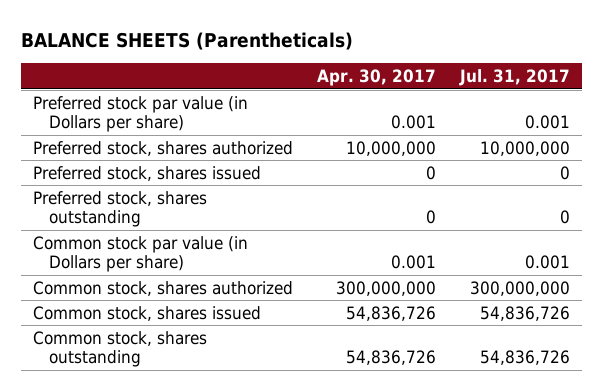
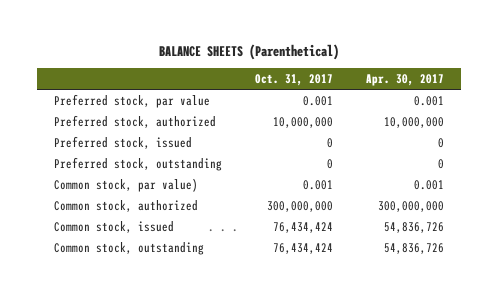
- BALANCE SHEETS (Parentheticals)
+ BALANCE SHEETS (Parenthetical)
- | Apr. 30, 2017 | Jul. 31, 2017
+ | Oct. 31, 2017 | Apr. 30, 2017
- Preferred stock par value (in Dollars per share) | 0.001 | 0.001
- Preferred stock, shares authorized | 10,000,000 | 10,000,000
- Preferred stock, shares issued | 0 | 0
- Preferred stock, shares outstanding | 0 | 0
- Common stock par value (in Dollars per share) | 0.001 | 0.001
- Common stock, shares authorized | 300,000,000 | 300,000,000
- Common stock, shares issued | 54,836,726 | 54,836,726
- Common stock, shares outstanding | 54,836,726 | 54,836,726
+ Preferred stock, par value | 0.001 | 0.001
+ Preferred stock, authorized | 10,000,000 | 10,000,000
+ Preferred stock, issued | 0 | 0
+ Preferred stock, outstanding | 0 | 0
+ Common stock, par value) | 0.001 | 0.001
+ Common stock, authorized | 300,000,000 | 300,000,000
+ Common stock, issued | 76,434,424 | 54,836,726
+ Common stock, outstanding | 76,434,424 | 54,836,726

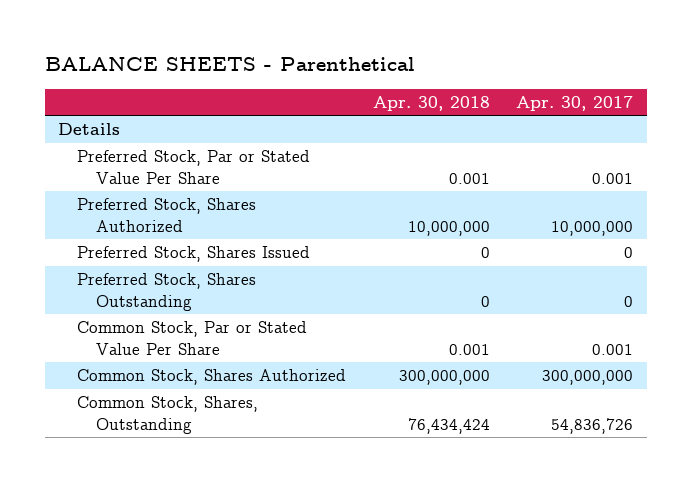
- BALANCE SHEETS (Parenthetical)
+ BALANCE SHEETS - Parenthetical
- | Oct. 31, 2017 | Apr. 30, 2017
+ | Apr. 30, 2018 | Apr. 30, 2017
- Preferred stock, par value | 0.001 | 0.001
- Preferred stock, authorized | 10,000,000 | 10,000,000
- Preferred stock, issued | 0 | 0
- Preferred stock, outstanding | 0 | 0
- Common stock, par value) | 0.001 | 0.001
- Common stock, authorized | 300,000,000 | 300,000,000
- Common stock, issued | 76,434,424 | 54,836,726
- Common stock, outstanding | 76,434,424 | 54,836,726
+ Details
+ Preferred Stock, Par or Stated Value Per Share | 0.001 | 0.001
+ Preferred Stock, Shares Authorized | 10,000,000 | 10,000,000
+ Preferred Stock, Shares Issued | 0 | 0
+ Preferred Stock, Shares Outstanding | 0 | 0
+ Common Stock, Par or Stated Value Per Share | 0.001 | 0.001
+ Common Stock, Shares Authorized | 300,000,000 | 300,000,000
+ Common Stock, Shares, Outstanding | 76,434,424 | 54,836,726

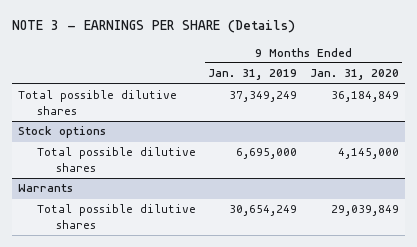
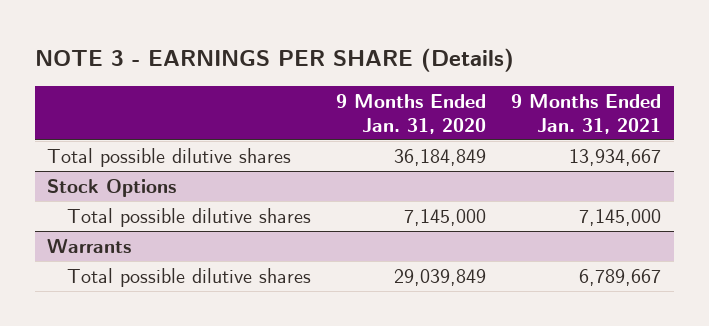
- | 9 Months Ended Jan. 31, 2019 | 9 Months Ended Jan. 31, 2020
+ | 9 Months Ended Jan. 31, 2020 | 9 Months Ended Jan. 31, 2021
- Stock options
- Total possible dilutive shares | 6,695,000 | 4,145,000
+ Stock Options
+ Total possible dilutive shares | 7,145,000 | 7,145,000

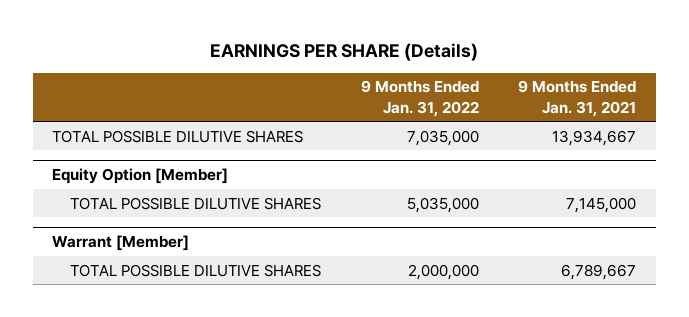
- NOTE 3 - EARNINGS PER SHARE (Details)
+ EARNINGS PER SHARE (Details)
- | 9 Months Ended Jan. 31, 2020 | 9 Months Ended Jan. 31, 2021
+ | 9 Months Ended Jan. 31, 2022 | 9 Months Ended Jan. 31, 2021
- Total possible dilutive shares | 36,184,849 | 13,934,667
- Stock Options
- Total possible dilutive shares | 7,145,000 | 7,145,000
- Warrants
- Total possible dilutive shares | 29,039,849 | 6,789,667
+ TOTAL POSSIBLE DILUTIVE SHARES | 7,035,000 | 13,934,667
+ Equity Option [Member]
+ TOTAL POSSIBLE DILUTIVE SHARES | 5,035,000 | 7,145,000
+ Warrant [Member]
+ TOTAL POSSIBLE DILUTIVE SHARES | 2,000,000 | 6,789,667

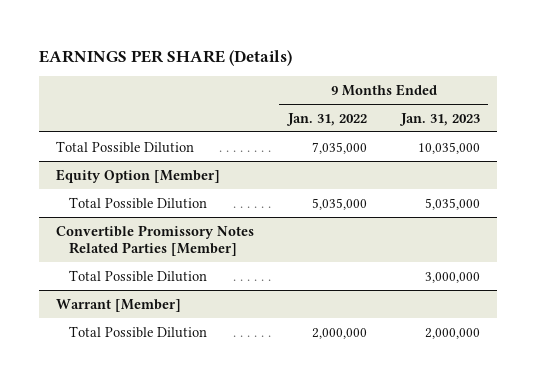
- | 9 Months Ended Jan. 31, 2022 | 9 Months Ended Jan. 31, 2021
+ | 9 Months Ended Jan. 31, 2022 | 9 Months Ended Jan. 31, 2023
- TOTAL POSSIBLE DILUTIVE SHARES | 7,035,000 | 13,934,667
+ Total Possible Dilution | 7,035,000 | 10,035,000
@ Equity Option [Member]
- TOTAL POSSIBLE DILUTIVE SHARES | 5,035,000 | 7,145,000
+ Total Possible Dilution | 5,035,000 | 5,035,000
+ Convertible Promissory Notes Related Parties [Member]
+ Total Possible Dilution | | 3,000,000
@ Warrant [Member]
- TOTAL POSSIBLE DILUTIVE SHARES | 2,000,000 | 6,789,667
+ Total Possible Dilution | 2,000,000 | 2,000,000

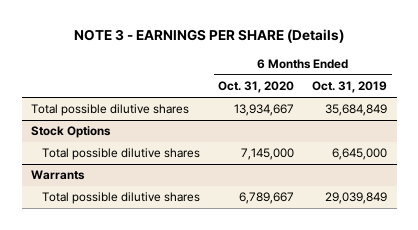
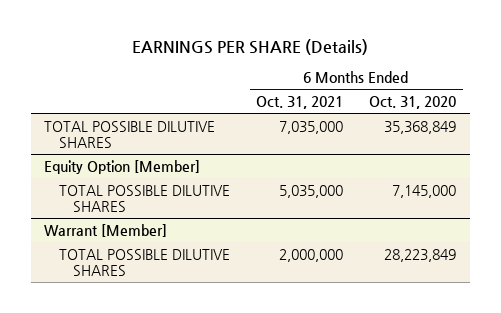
- NOTE 3 - EARNINGS PER SHARE (Details)
+ EARNINGS PER SHARE (Details)
- | 6 Months Ended Oct. 31, 2020 | 6 Months Ended Oct. 31, 2019
+ | 6 Months Ended Oct. 31, 2021 | 6 Months Ended Oct. 31, 2020
- Total possible dilutive shares | 13,934,667 | 35,684,849
- Stock Options
- Total possible dilutive shares | 7,145,000 | 6,645,000
- Warrants
- Total possible dilutive shares | 6,789,667 | 29,039,849
+ TOTAL POSSIBLE DILUTIVE SHARES | 7,035,000 | 35,368,849
+ Equity Option [Member]
+ TOTAL POSSIBLE DILUTIVE SHARES | 5,035,000 | 7,145,000
+ Warrant [Member]
+ TOTAL POSSIBLE DILUTIVE SHARES | 2,000,000 | 28,223,849

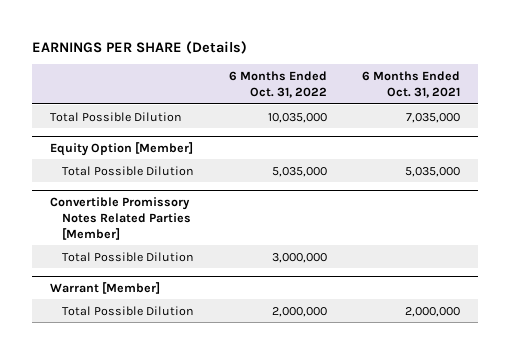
- | 6 Months Ended Oct. 31, 2021 | 6 Months Ended Oct. 31, 2020
+ | 6 Months Ended Oct. 31, 2022 | 6 Months Ended Oct. 31, 2021
- TOTAL POSSIBLE DILUTIVE SHARES | 7,035,000 | 35,368,849
+ Total Possible Dilution | 10,035,000 | 7,035,000
@ Equity Option [Member]
- TOTAL POSSIBLE DILUTIVE SHARES | 5,035,000 | 7,145,000
+ Total Possible Dilution | 5,035,000 | 5,035,000
+ Convertible Promissory Notes Related Parties [Member]
+ Total Possible Dilution | 3,000,000 |
@ Warrant [Member]
- TOTAL POSSIBLE DILUTIVE SHARES | 2,000,000 | 28,223,849
+ Total Possible Dilution | 2,000,000 | 2,000,000

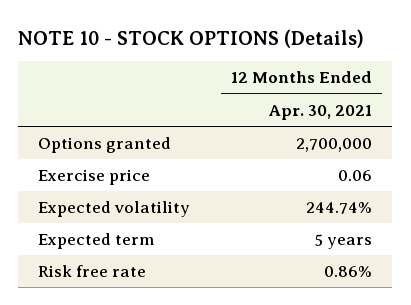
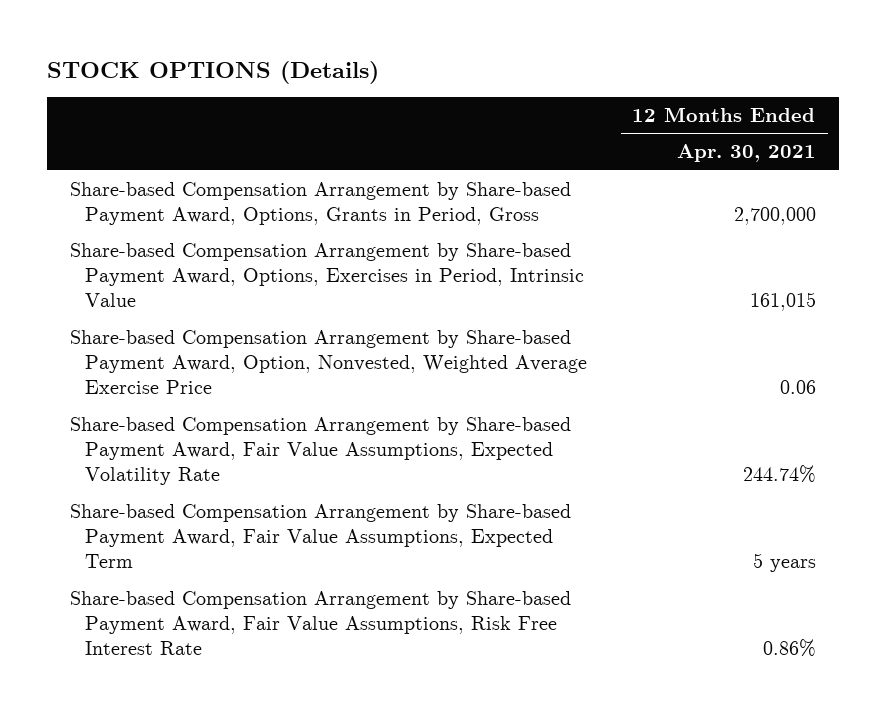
- NOTE 10 - STOCK OPTIONS (Details)
+ STOCK OPTIONS (Details)
- Options granted | 2,700,000
- Exercise price | 0.06
- Expected volatility | 244.74%
- Expected term | 5 years
- Risk free rate | 0.86%
+ Share-based Compensation Arrangement by Share-based Payment Award, Options, Grants in Period, Gross | 2,700,000
+ Share-based Compensation Arrangement by Share-based Payment Award, Options, Exercises in Period, Intrinsic Value | 161,015
+ Share-based Compensation Arrangement by Share-based Payment Award, Option, Nonvested, Weighted Average Exercise Price | 0.06
+ Share-based Compensation Arrangement by Share-based Payment Award, Fair Value Assumptions, Expected Volatility Rate | 244.74%
+ Share-based Compensation Arrangement by Share-based Payment Award, Fair Value Assumptions, Expected Term | 5 years
+ Share-based Compensation Arrangement by Share-based Payment Award, Fair Value Assumptions, Risk Free Interest Rate | 0.86%

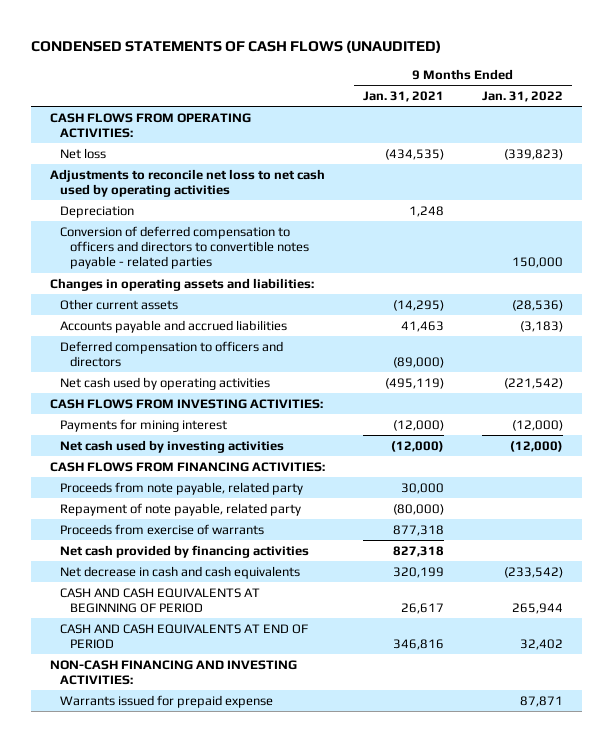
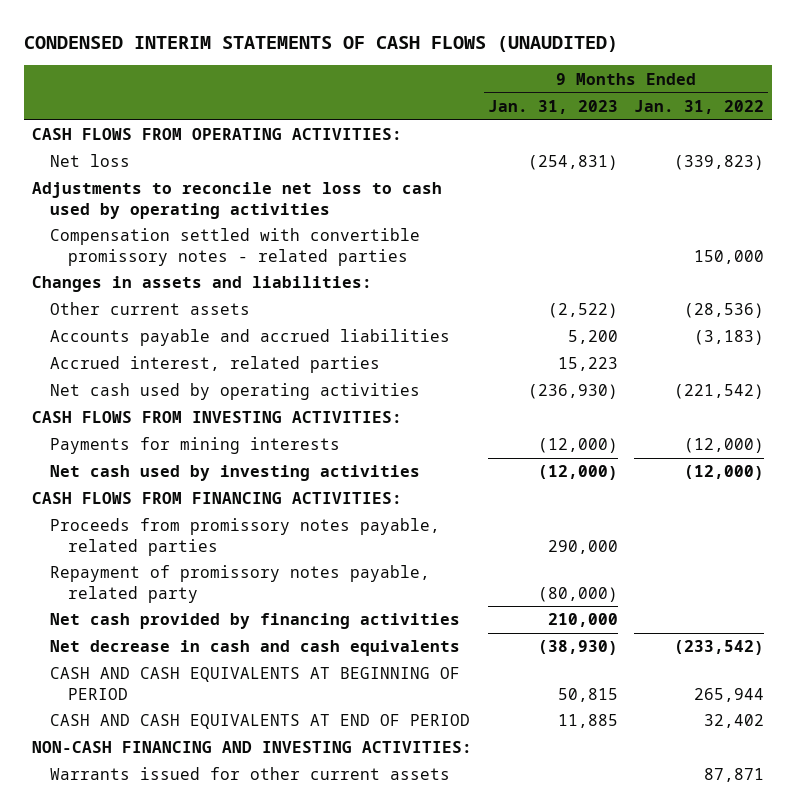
- CONDENSED STATEMENTS OF CASH FLOWS (UNAUDITED)
+ CONDENSED INTERIM STATEMENTS OF CASH FLOWS (UNAUDITED)
- | 9 Months Ended Jan. 31, 2021 | 9 Months Ended Jan. 31, 2022
+ | 9 Months Ended Jan. 31, 2023 | 9 Months Ended Jan. 31, 2022
- Adjustments to reconcile net loss to net cash used by operating activities
- Depreciation | 1,248 |
- Conversion of deferred compensation to officers and directors to convertible notes payable - related parties | | 150,000
- Changes in operating assets and liabilities:
+ Adjustments to reconcile net loss to cash used by operating activities
+ Compensation settled with convertible promissory notes - related parties | | 150,000
+ Changes in assets and liabilities:
- Deferred compensation to officers and directors | (89,000) |
+ Accrued interest, related parties | 15,223 |
- Payments for mining interest | (12,000) | (12,000)
+ Payments for mining interests | (12,000) | (12,000)
- Proceeds from note payable, related party | 30,000 |
- Repayment of note payable, related party | (80,000) |
- Proceeds from exercise of warrants | 877,318 |
+ Proceeds from promissory notes payable, related parties | 290,000 |
+ Repayment of promissory notes payable, related party | (80,000) |
- Warrants issued for prepaid expense | | 87,871
+ Warrants issued for other current assets | | 87,871

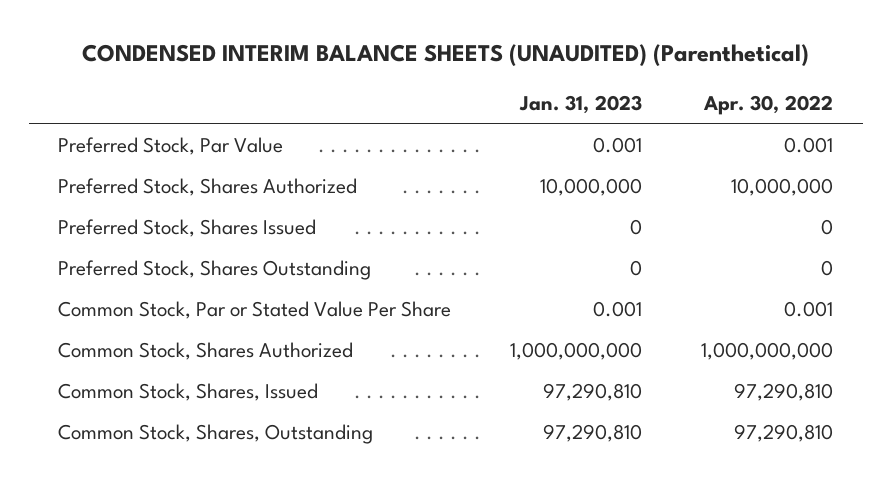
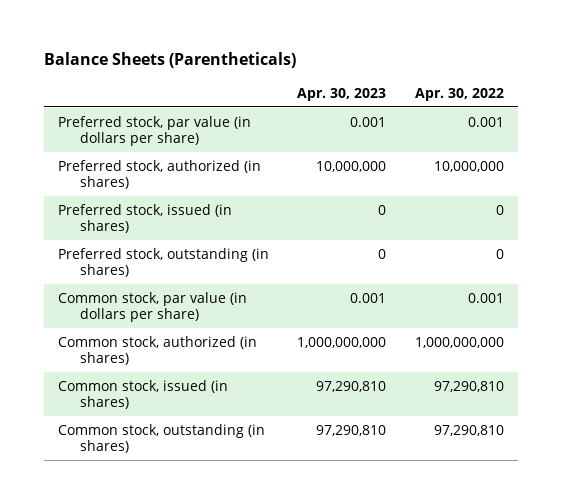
- CONDENSED INTERIM BALANCE SHEETS (UNAUDITED) (Parenthetical)
+ Balance Sheets (Parentheticals)
- | Jan. 31, 2023 | Apr. 30, 2022
+ | Apr. 30, 2023 | Apr. 30, 2022
- Preferred Stock, Par Value | 0.001 | 0.001
- Preferred Stock, Shares Authorized | 10,000,000 | 10,000,000
- Preferred Stock, Shares Issued | 0 | 0
- Preferred Stock, Shares Outstanding | 0 | 0
- Common Stock, Par or Stated Value Per Share | 0.001 | 0.001
- Common Stock, Shares Authorized | 1,000,000,000 | 1,000,000,000
- Common Stock, Shares, Issued | 97,290,810 | 97,290,810
- Common Stock, Shares, Outstanding | 97,290,810 | 97,290,810
+ Preferred stock, par value (in dollars per share) | 0.001 | 0.001
+ Preferred stock, authorized (in shares) | 10,000,000 | 10,000,000
+ Preferred stock, issued (in shares) | 0 | 0
+ Preferred stock, outstanding (in shares) | 0 | 0
+ Common stock, par value (in dollars per share) | 0.001 | 0.001
+ Common stock, authorized (in shares) | 1,000,000,000 | 1,000,000,000
+ Common stock, issued (in shares) | 97,290,810 | 97,290,810
+ Common stock, outstanding (in shares) | 97,290,810 | 97,290,810

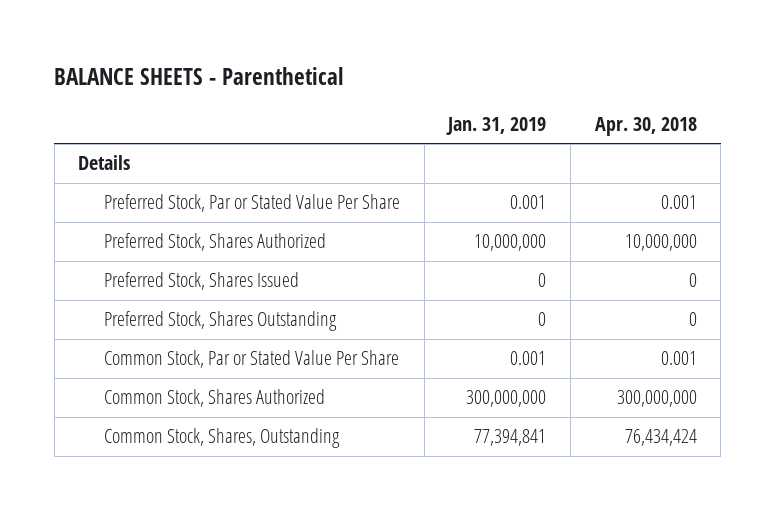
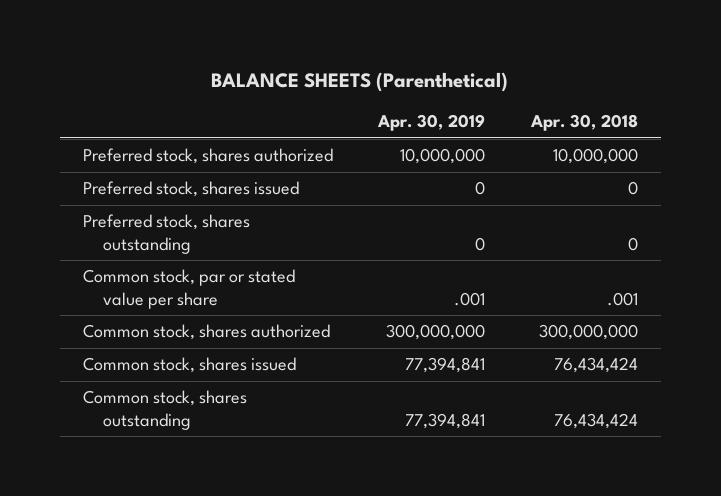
- BALANCE SHEETS - Parenthetical
+ BALANCE SHEETS (Parenthetical)
- | Jan. 31, 2019 | Apr. 30, 2018
+ | Apr. 30, 2019 | Apr. 30, 2018
- Details
- Preferred Stock, Par or Stated Value Per Share | 0.001 | 0.001
- Preferred Stock, Shares Authorized | 10,000,000 | 10,000,000
- Preferred Stock, Shares Issued | 0 | 0
- Preferred Stock, Shares Outstanding | 0 | 0
- Common Stock, Par or Stated Value Per Share | 0.001 | 0.001
- Common Stock, Shares Authorized | 300,000,000 | 300,000,000
- Common Stock, Shares, Outstanding | 77,394,841 | 76,434,424
+ Preferred stock, shares authorized | 10,000,000 | 10,000,000
+ Preferred stock, shares issued | 0 | 0
+ Preferred stock, shares outstanding | 0 | 0
+ Common stock, par or stated value per share | .001 | .001
+ Common stock, shares authorized | 300,000,000 | 300,000,000
+ Common stock, shares issued | 77,394,841 | 76,434,424
+ Common stock, shares outstanding | 77,394,841 | 76,434,424

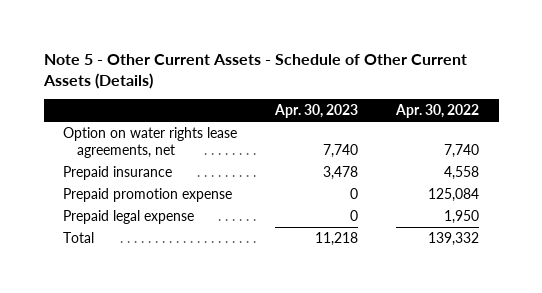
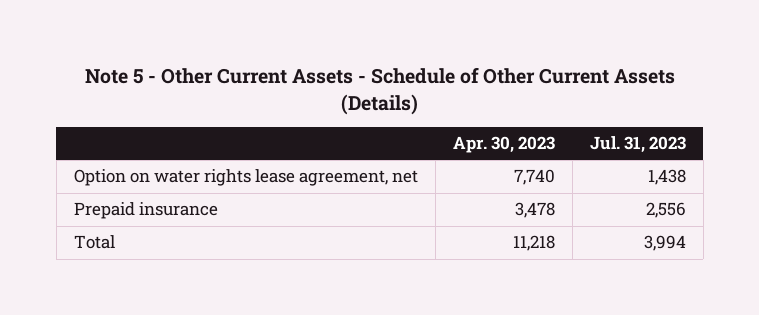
- | Apr. 30, 2023 | Apr. 30, 2022
+ | Apr. 30, 2023 | Jul. 31, 2023
- Option on water rights lease agreements, net | 7,740 | 7,740
+ Option on water rights lease agreement, net | 7,740 | 1,438
- Prepaid promotion expense | 0 | 125,084
- Prepaid legal expense | 0 | 1,950

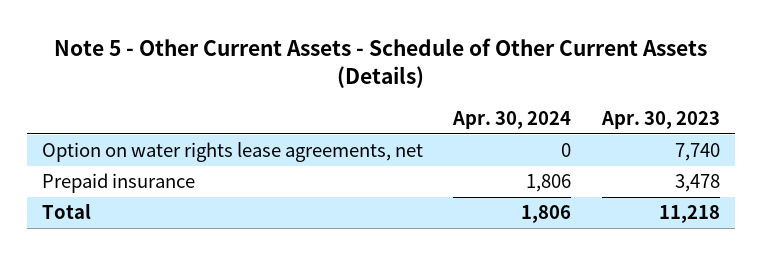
- | Apr. 30, 2023 | Jul. 31, 2023
+ | Apr. 30, 2024 | Apr. 30, 2023
- Option on water rights lease agreement, net | 7,740 | 1,438
+ Option on water rights lease agreements, net | 0 | 7,740

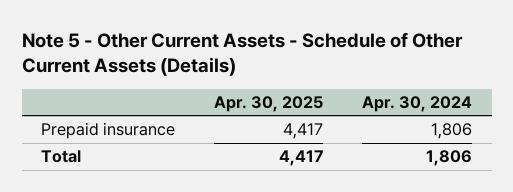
- | Apr. 30, 2024 | Apr. 30, 2023
+ | Apr. 30, 2025 | Apr. 30, 2024
- Option on water rights lease agreements, net | 0 | 7,740

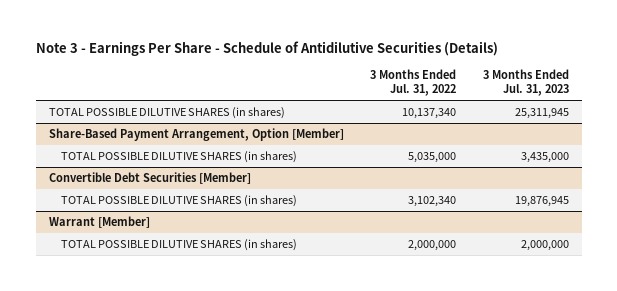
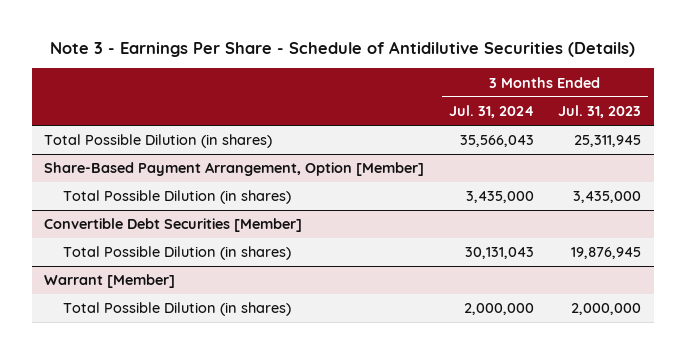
- | 3 Months Ended Jul. 31, 2022 | 3 Months Ended Jul. 31, 2023
+ | 3 Months Ended Jul. 31, 2024 | 3 Months Ended Jul. 31, 2023
- TOTAL POSSIBLE DILUTIVE SHARES (in shares) | 10,137,340 | 25,311,945
+ Total Possible Dilution (in shares) | 35,566,043 | 25,311,945
@ Share-Based Payment Arrangement, Option [Member]
- TOTAL POSSIBLE DILUTIVE SHARES (in shares) | 5,035,000 | 3,435,000
+ Total Possible Dilution (in shares) | 3,435,000 | 3,435,000
@ Convertible Debt Securities [Member]
- TOTAL POSSIBLE DILUTIVE SHARES (in shares) | 3,102,340 | 19,876,945
+ Total Possible Dilution (in shares) | 30,131,043 | 19,876,945
@ Warrant [Member]
- TOTAL POSSIBLE DILUTIVE SHARES (in shares) | 2,000,000 | 2,000,000
+ Total Possible Dilution (in shares) | 2,000,000 | 2,000,000

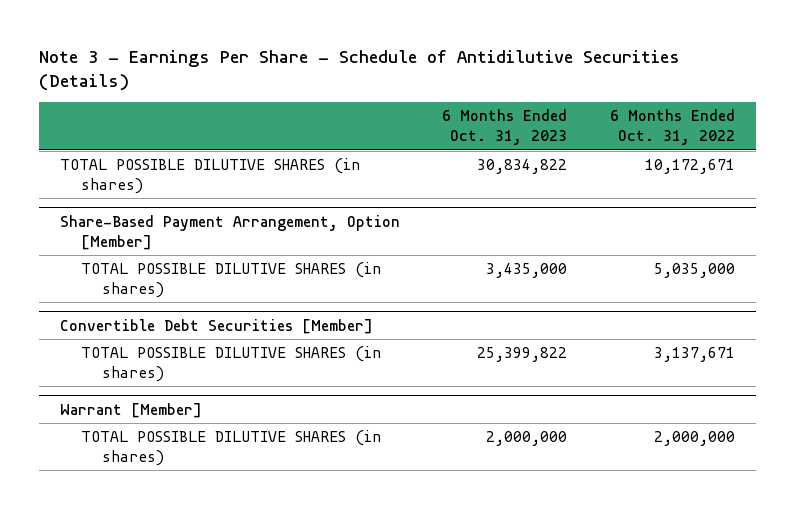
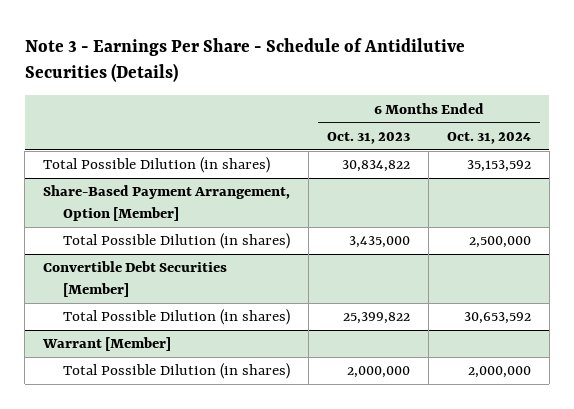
- | 6 Months Ended Oct. 31, 2023 | 6 Months Ended Oct. 31, 2022
+ | 6 Months Ended Oct. 31, 2023 | 6 Months Ended Oct. 31, 2024
- TOTAL POSSIBLE DILUTIVE SHARES (in shares) | 30,834,822 | 10,172,671
+ Total Possible Dilution (in shares) | 30,834,822 | 35,153,592
@ Share-Based Payment Arrangement, Option [Member]
- TOTAL POSSIBLE DILUTIVE SHARES (in shares) | 3,435,000 | 5,035,000
+ Total Possible Dilution (in shares) | 3,435,000 | 2,500,000
@ Convertible Debt Securities [Member]
- TOTAL POSSIBLE DILUTIVE SHARES (in shares) | 25,399,822 | 3,137,671
+ Total Possible Dilution (in shares) | 25,399,822 | 30,653,592
@ Warrant [Member]
- TOTAL POSSIBLE DILUTIVE SHARES (in shares) | 2,000,000 | 2,000,000
+ Total Possible Dilution (in shares) | 2,000,000 | 2,000,000

